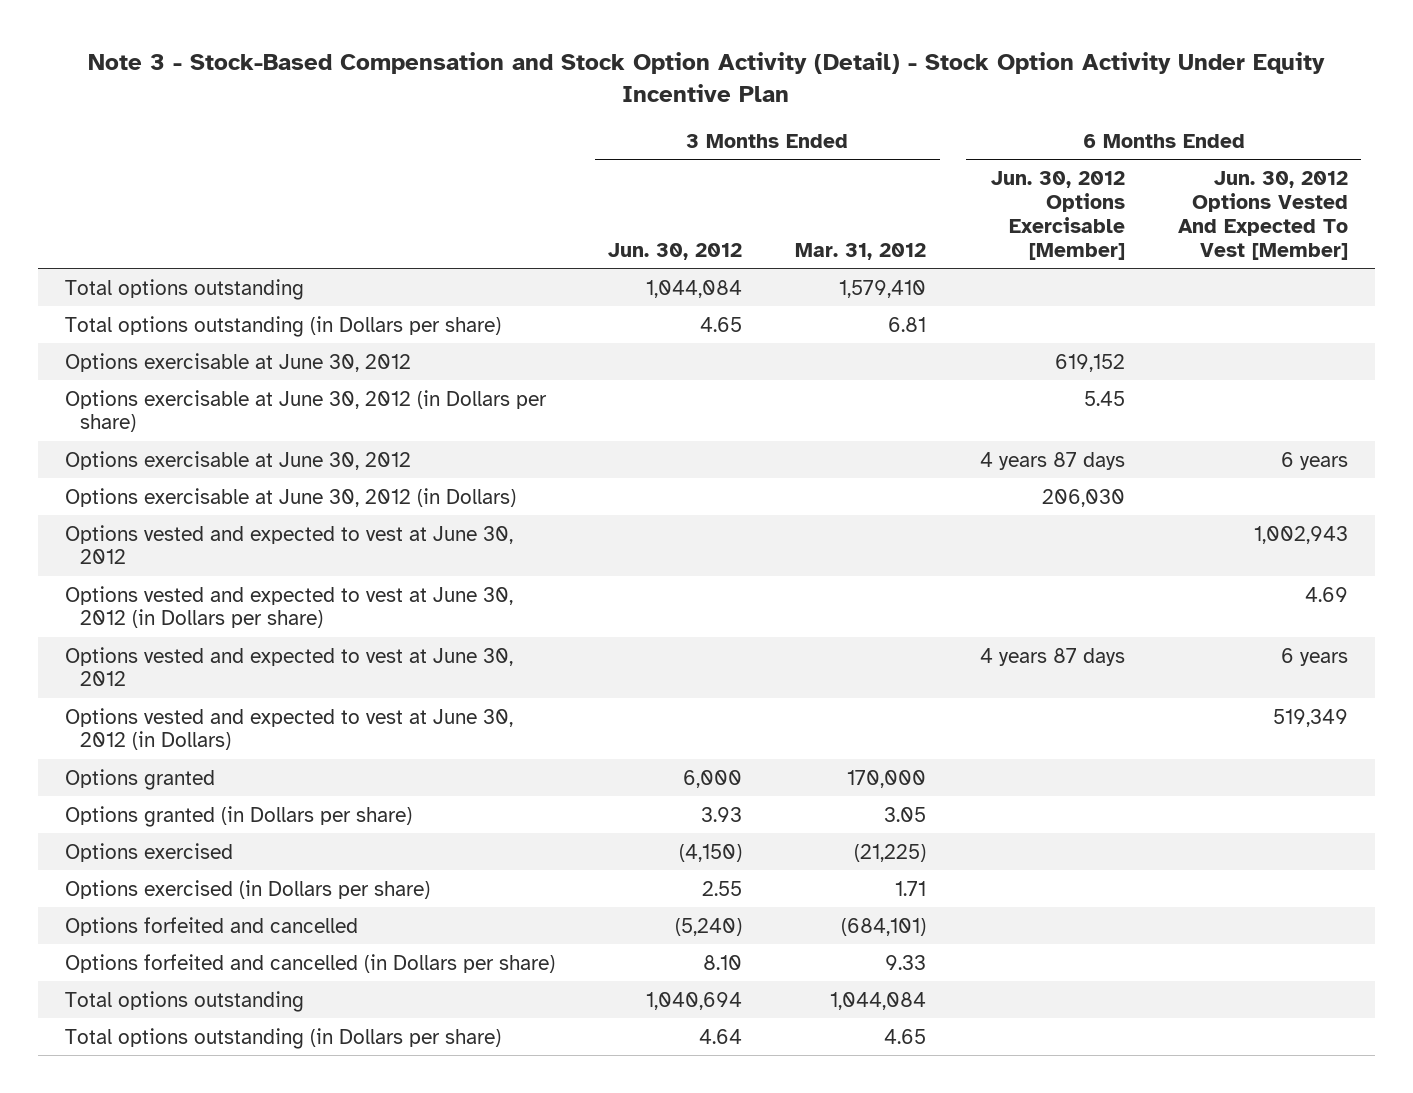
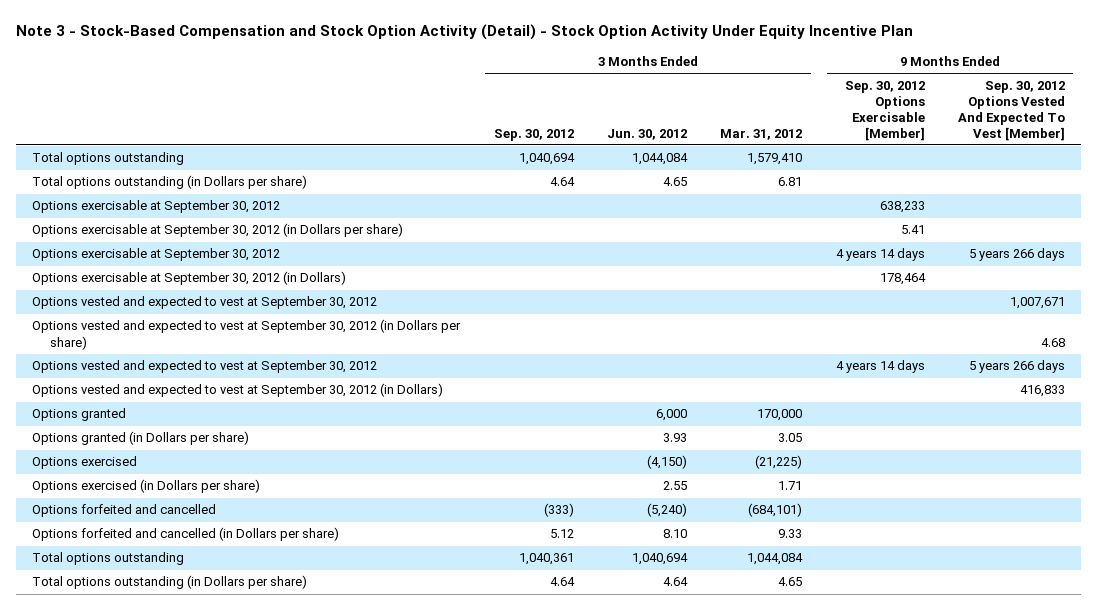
- | 3 Months Ended Jun. 30, 2012 | 3 Months Ended Mar. 31, 2012 | 6 Months Ended Jun. 30, 2012 Options Exercisable [Member] | 6 Months Ended Jun. 30, 2012 Options Vested And Expected To Vest [Member]
+ | 3 Months Ended Sep. 30, 2012 | 3 Months Ended Jun. 30, 2012 | 3 Months Ended Mar. 31, 2012 | 9 Months Ended Sep. 30, 2012 Options Exercisable [Member] | 9 Months Ended Sep. 30, 2012 Options Vested And Expected To Vest [Member]
- Options exercisable at June 30, 2012 | | | 619,152 |
- Options exercisable at June 30, 2012 (in Dollars per share) | | | 5.45 |
- Options exercisable at June 30, 2012 | | | 4 years 87 days | 6 years
- Options exercisable at June 30, 2012 (in Dollars) | | | 206,030 |
- Options vested and expected to vest at June 30, 2012 | | | | 1,002,943
- Options vested and expected to vest at June 30, 2012 (in Dollars per share) | | | | 4.69
- Options vested and expected to vest at June 30, 2012 | | | 4 years 87 days | 6 years
- Options vested and expected to vest at June 30, 2012 (in Dollars) | | | | 519,349
+ Options exercisable at September 30, 2012 | | | | 638,233 |
+ Options exercisable at September 30, 2012 (in Dollars per share) | | | | 5.41 |
+ Options exercisable at September 30, 2012 | | | | 4 years 14 days | 5 years 266 days
+ Options exercisable at September 30, 2012 (in Dollars) | | | | 178,464 |
+ Options vested and expected to vest at September 30, 2012 | | | | | 1,007,671
+ Options vested and expected to vest at September 30, 2012 (in Dollars per share) | | | | | 4.68
+ Options vested and expected to vest at September 30, 2012 | | | | 4 years 14 days | 5 years 266 days
+ Options vested and expected to vest at September 30, 2012 (in Dollars) | | | | | 416,833

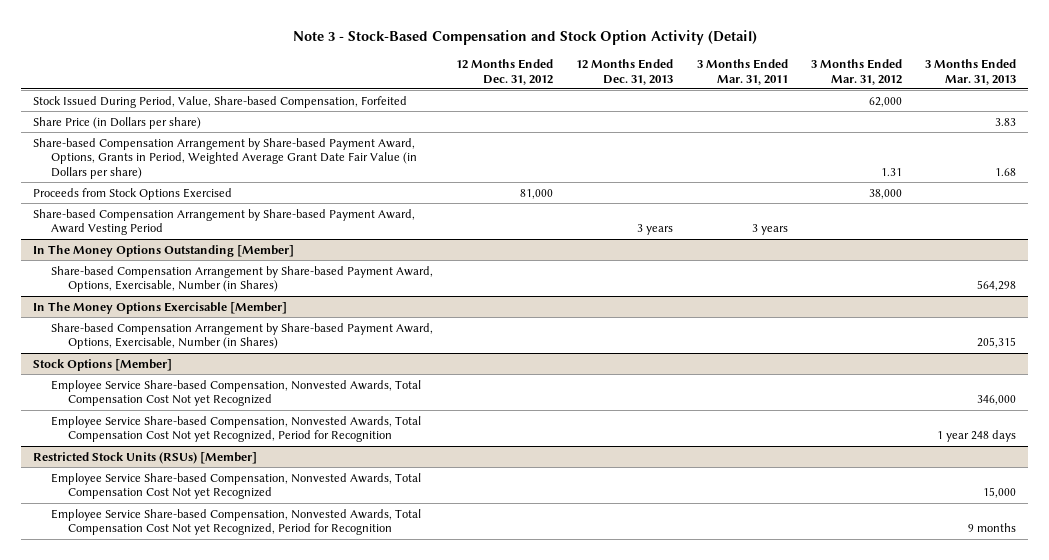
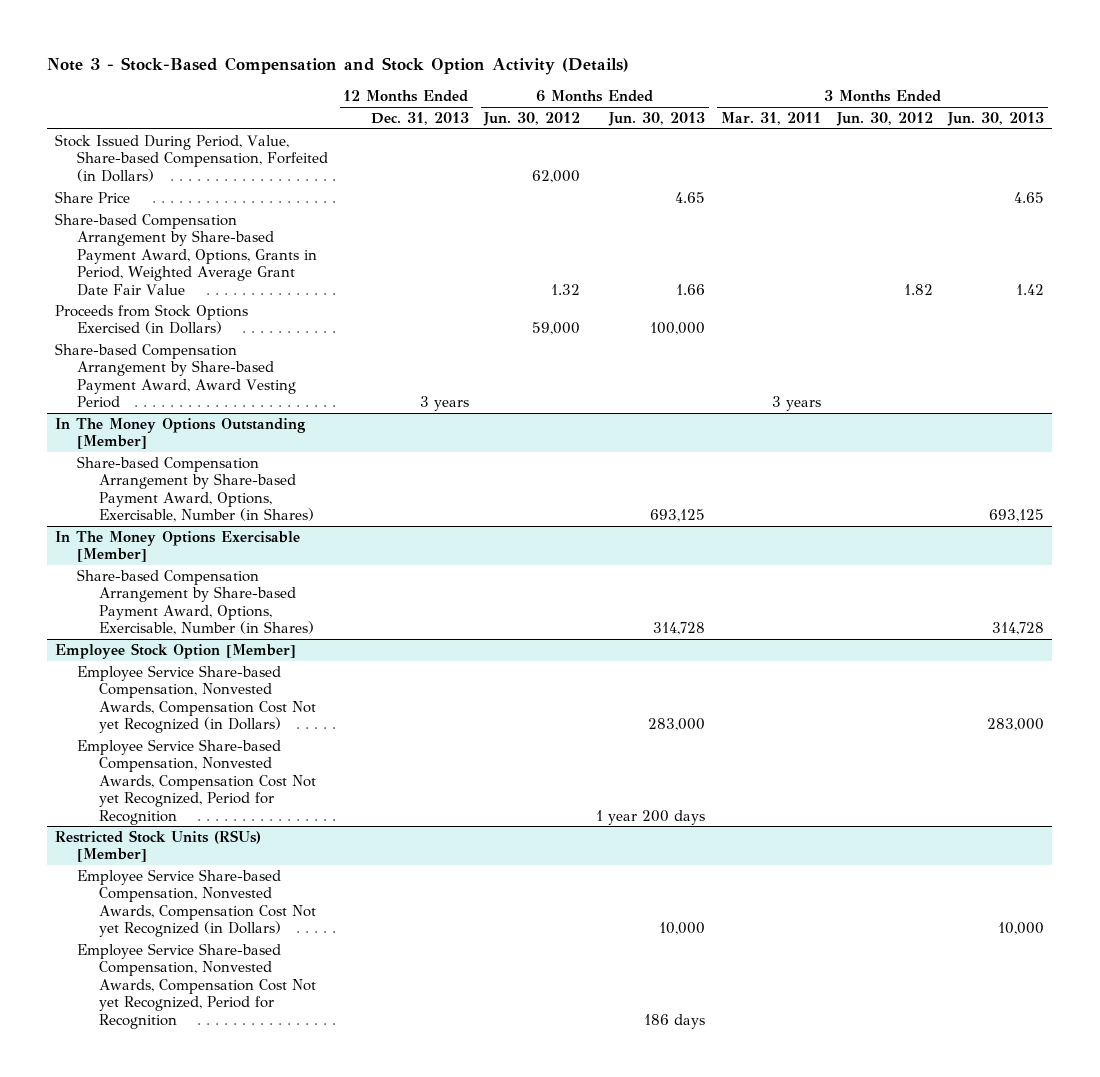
- Note 3 - Stock-Based Compensation and Stock Option Activity (Detail)
+ Note 3 - Stock-Based Compensation and Stock Option Activity (Details)
- | 12 Months Ended Dec. 31, 2012 | 12 Months Ended Dec. 31, 2013 | 3 Months Ended Mar. 31, 2011 | 3 Months Ended Mar. 31, 2012 | 3 Months Ended Mar. 31, 2013
+ | 12 Months Ended Dec. 31, 2013 | 6 Months Ended Jun. 30, 2012 | 6 Months Ended Jun. 30, 2013 | 3 Months Ended Mar. 31, 2011 | 3 Months Ended Jun. 30, 2012 | 3 Months Ended Jun. 30, 2013
- Stock Issued During Period, Value, Share-based Compensation, Forfeited | | | | 62,000 |
- Share Price (in Dollars per share) | | | | | 3.83
- Share-based Compensation Arrangement by Share-based Payment Award, Options, Grants in Period, Weighted Average Grant Date Fair Value (in Dollars per share) | | | | 1.31 | 1.68
- Proceeds from Stock Options Exercised | 81,000 | | | 38,000 |
+ Stock Issued During Period, Value, Share-based Compensation, Forfeited (in Dollars) | | 62,000 | | | |
+ Share Price | | | 4.65 | | | 4.65
+ Share-based Compensation Arrangement by Share-based Payment Award, Options, Grants in Period, Weighted Average Grant Date Fair Value | | 1.32 | 1.66 | | 1.82 | 1.42
+ Proceeds from Stock Options Exercised (in Dollars) | | 59,000 | 100,000 | | |
- Stock Options [Member]
- Employee Service Share-based Compensation, Nonvested Awards, Total Compensation Cost Not yet Recognized | | | | | 346,000
- Employee Service Share-based Compensation, Nonvested Awards, Total Compensation Cost Not yet Recognized, Period for Recognition | | | | | 1 year 248 days
+ Employee Stock Option [Member]
+ Employee Service Share-based Compensation, Nonvested Awards, Compensation Cost Not yet Recognized (in Dollars) | | | 283,000 | | | 283,000
+ Employee Service Share-based Compensation, Nonvested Awards, Compensation Cost Not yet Recognized, Period for Recognition | | | 1 year 200 days | | |
@ Restricted Stock Units (RSUs) [Member]
- Employee Service Share-based Compensation, Nonvested Awards, Total Compensation Cost Not yet Recognized | | | | | 15,000
- Employee Service Share-based Compensation, Nonvested Awards, Total Compensation Cost Not yet Recognized, Period for Recognition | | | | | 9 months
+ Employee Service Share-based Compensation, Nonvested Awards, Compensation Cost Not yet Recognized (in Dollars) | | | 10,000 | | | 10,000
+ Employee Service Share-based Compensation, Nonvested Awards, Compensation Cost Not yet Recognized, Period for Recognition | | | 186 days | | |

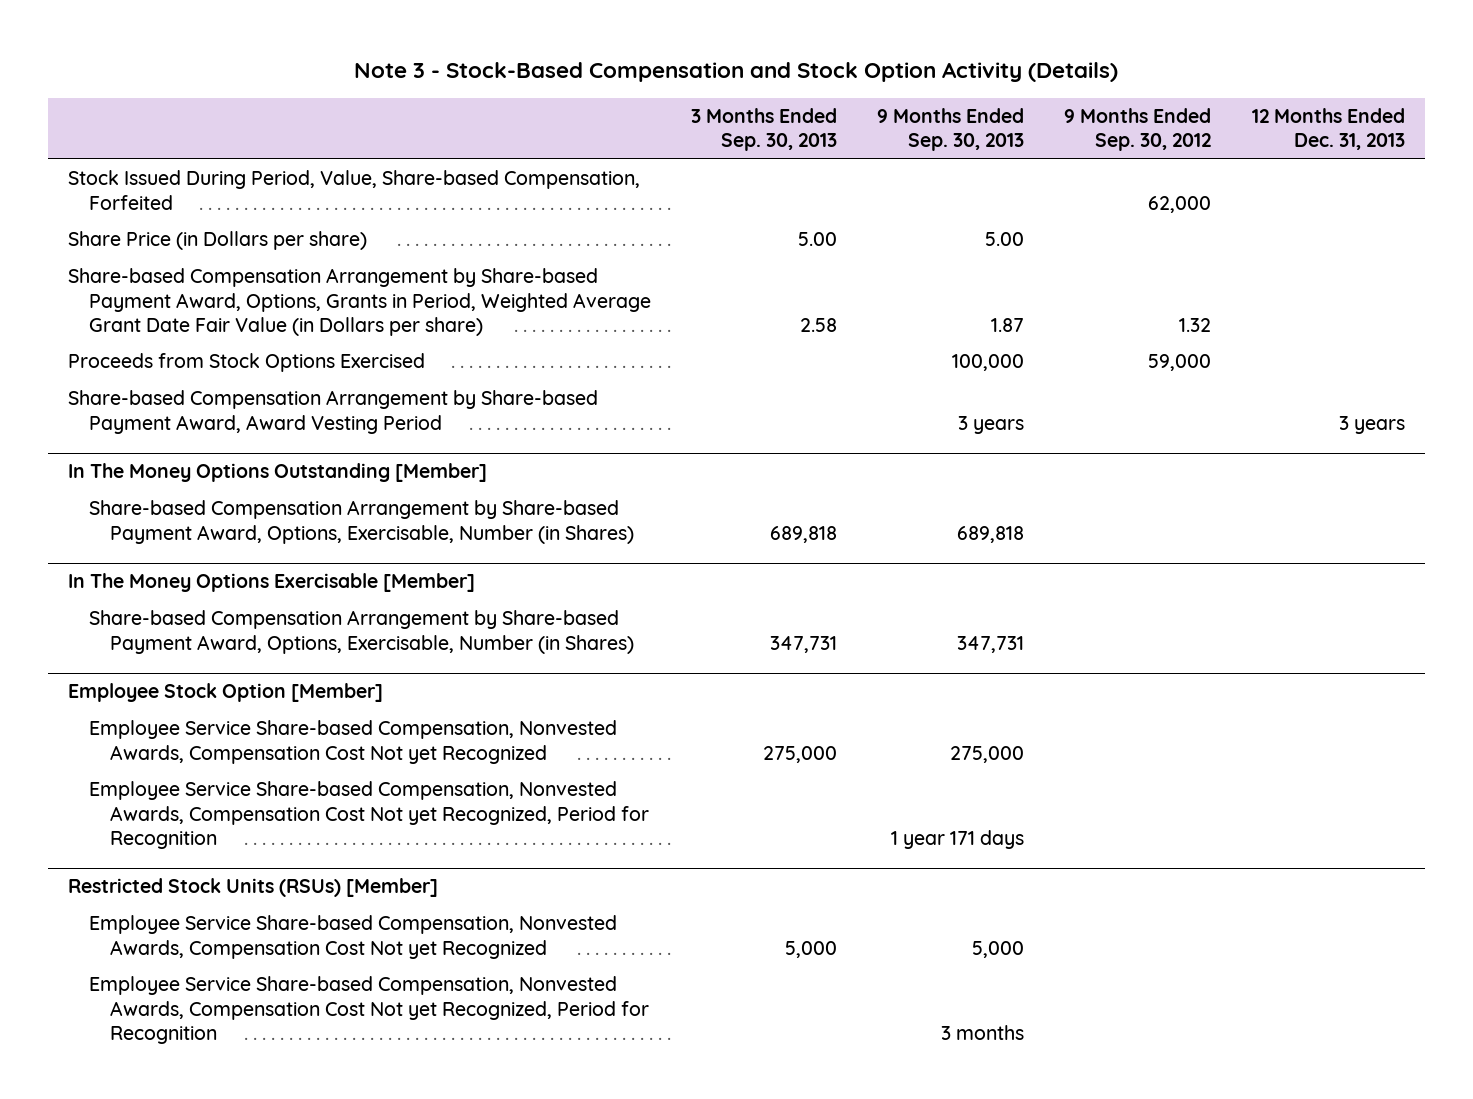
- | 12 Months Ended Dec. 31, 2013 | 6 Months Ended Jun. 30, 2012 | 6 Months Ended Jun. 30, 2013 | 3 Months Ended Mar. 31, 2011 | 3 Months Ended Jun. 30, 2012 | 3 Months Ended Jun. 30, 2013
+ | 3 Months Ended Sep. 30, 2013 | 9 Months Ended Sep. 30, 2013 | 9 Months Ended Sep. 30, 2012 | 12 Months Ended Dec. 31, 2013
- Stock Issued During Period, Value, Share-based Compensation, Forfeited (in Dollars) | | 62,000 | | | |
- Share Price | | | 4.65 | | | 4.65
- Share-based Compensation Arrangement by Share-based Payment Award, Options, Grants in Period, Weighted Average Grant Date Fair Value | | 1.32 | 1.66 | | 1.82 | 1.42
- Proceeds from Stock Options Exercised (in Dollars) | | 59,000 | 100,000 | | |
+ Stock Issued During Period, Value, Share-based Compensation, Forfeited | | | 62,000 |
+ Share Price (in Dollars per share) | 5.00 | 5.00 | |
+ Share-based Compensation Arrangement by Share-based Payment Award, Options, Grants in Period, Weighted Average Grant Date Fair Value (in Dollars per share) | 2.58 | 1.87 | 1.32 |
+ Proceeds from Stock Options Exercised | | 100,000 | 59,000 |
@ Employee Stock Option [Member]
- Employee Service Share-based Compensation, Nonvested Awards, Compensation Cost Not yet Recognized (in Dollars) | | | 283,000 | | | 283,000
+ Employee Service Share-based Compensation, Nonvested Awards, Compensation Cost Not yet Recognized | 275,000 | 275,000 | |
@ Restricted Stock Units (RSUs) [Member]
- Employee Service Share-based Compensation, Nonvested Awards, Compensation Cost Not yet Recognized (in Dollars) | | | 10,000 | | | 10,000
+ Employee Service Share-based Compensation, Nonvested Awards, Compensation Cost Not yet Recognized | 5,000 | 5,000 | |

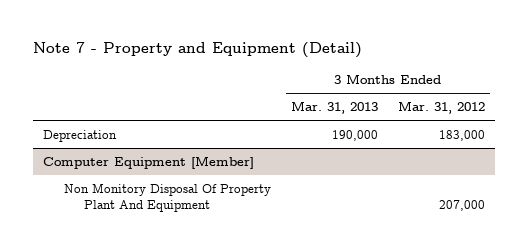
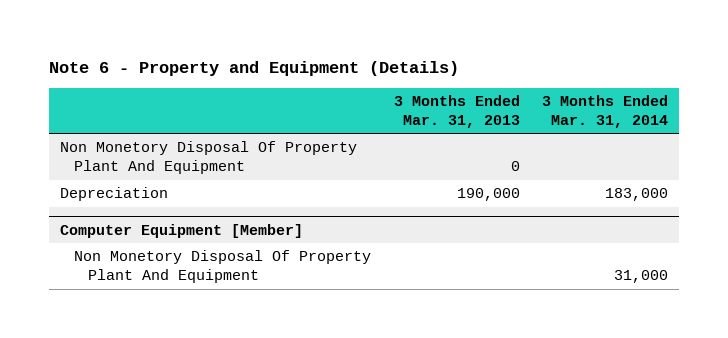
- Note 7 - Property and Equipment (Detail)
+ Note 6 - Property and Equipment (Details)
- | 3 Months Ended Mar. 31, 2013 | 3 Months Ended Mar. 31, 2012
+ | 3 Months Ended Mar. 31, 2013 | 3 Months Ended Mar. 31, 2014
+ Non Monetory Disposal Of Property Plant And Equipment | 0 |
@ Computer Equipment [Member]
- Non Monitory Disposal Of Property Plant And Equipment | | 207,000
+ Non Monetory Disposal Of Property Plant And Equipment | | 31,000

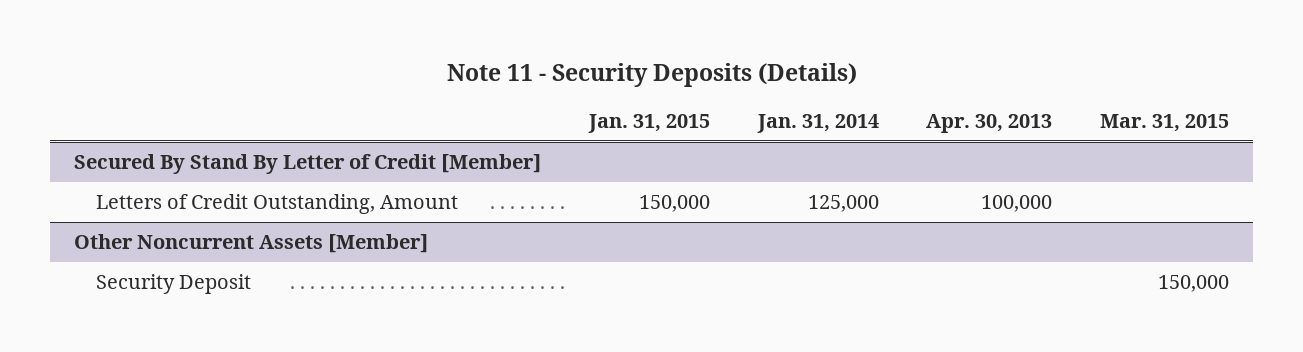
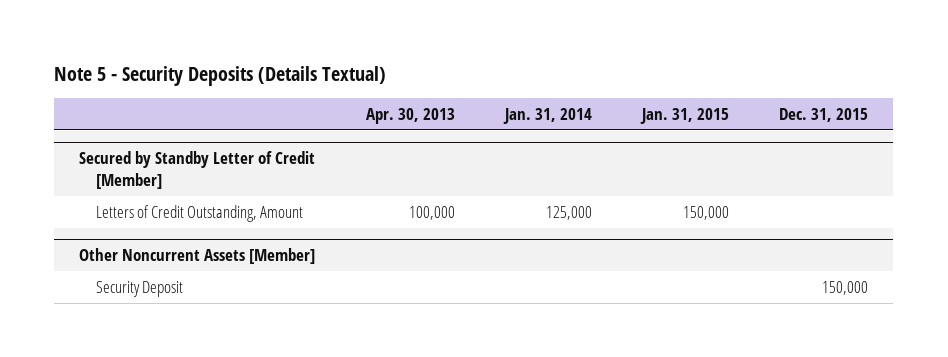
- Note 11 - Security Deposits (Details)
+ Note 5 - Security Deposits (Details Textual)
- | Jan. 31, 2015 | Jan. 31, 2014 | Apr. 30, 2013 | Mar. 31, 2015
+ | Apr. 30, 2013 | Jan. 31, 2014 | Jan. 31, 2015 | Dec. 31, 2015
- Secured By Stand By Letter of Credit [Member]
+ Secured by Standby Letter of Credit [Member]

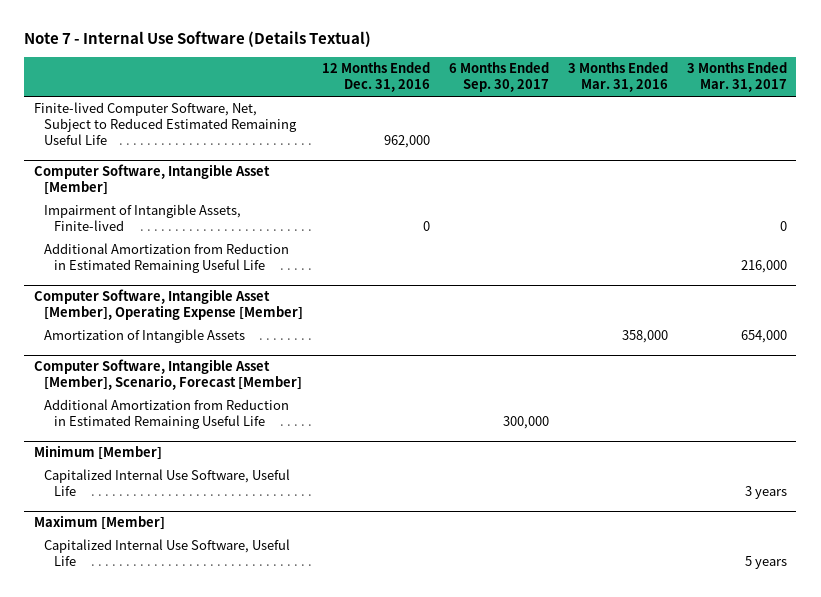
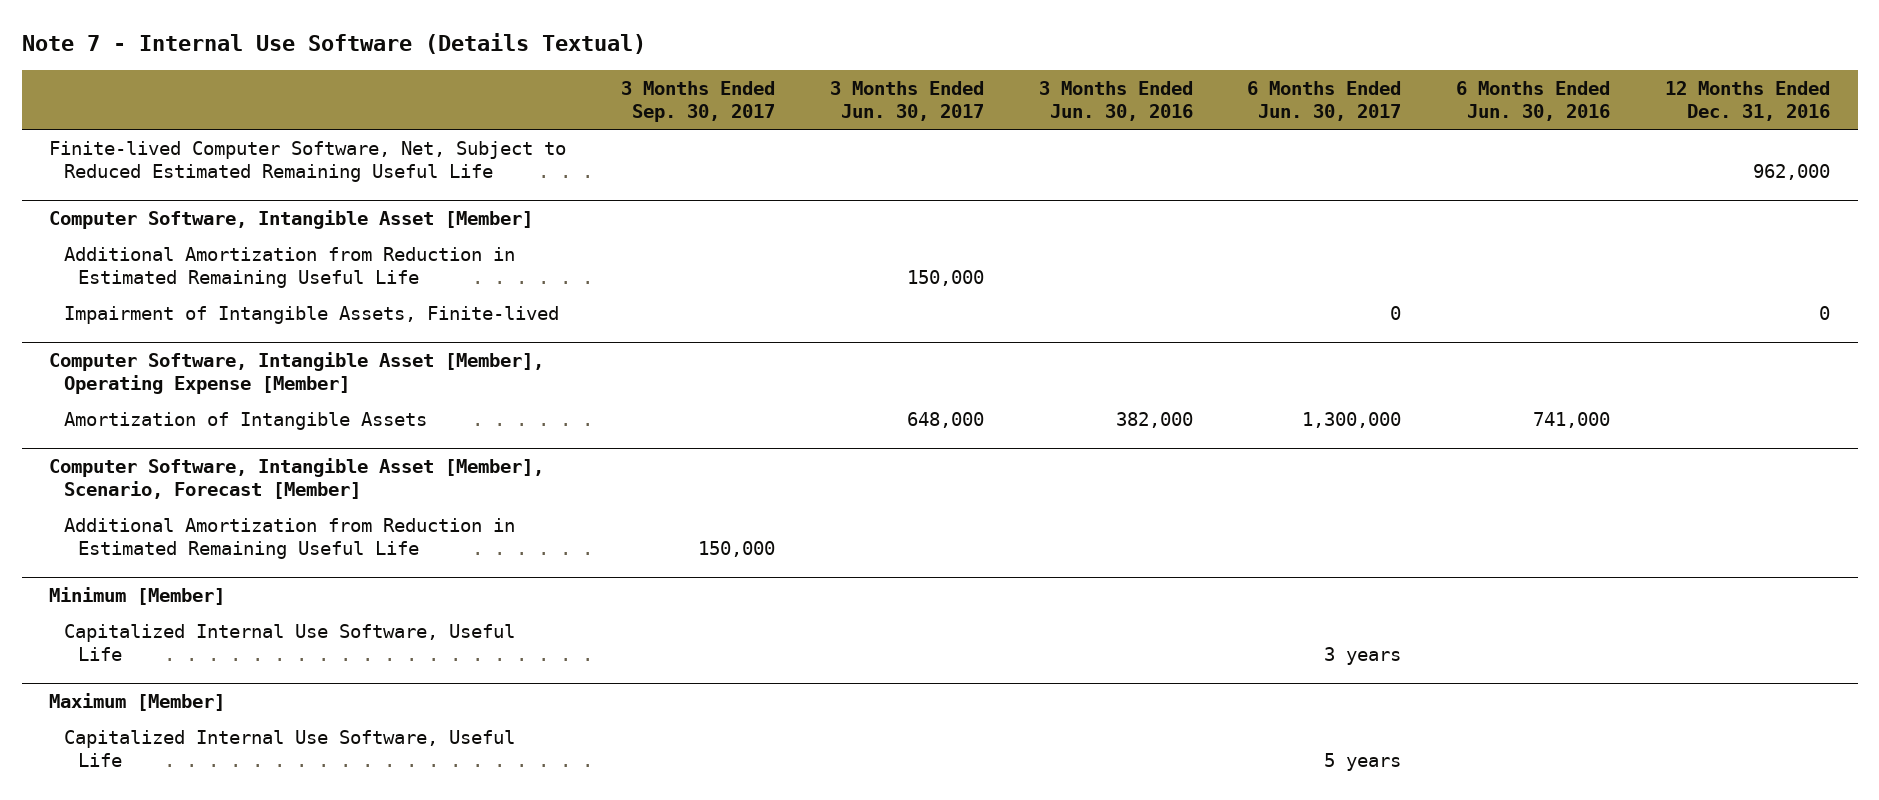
- | 12 Months Ended Dec. 31, 2016 | 6 Months Ended Sep. 30, 2017 | 3 Months Ended Mar. 31, 2016 | 3 Months Ended Mar. 31, 2017
+ | 3 Months Ended Sep. 30, 2017 | 3 Months Ended Jun. 30, 2017 | 3 Months Ended Jun. 30, 2016 | 6 Months Ended Jun. 30, 2017 | 6 Months Ended Jun. 30, 2016 | 12 Months Ended Dec. 31, 2016
@ Computer Software, Intangible Asset [Member]
moved down: Impairment of Intangible Assets, Finite-lived | | | | 0 | | 0

